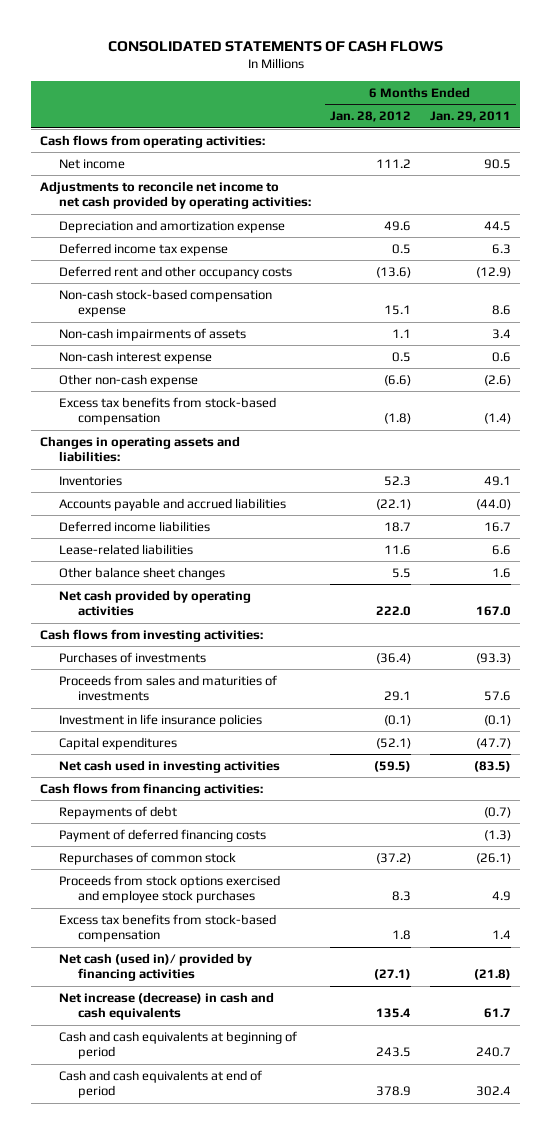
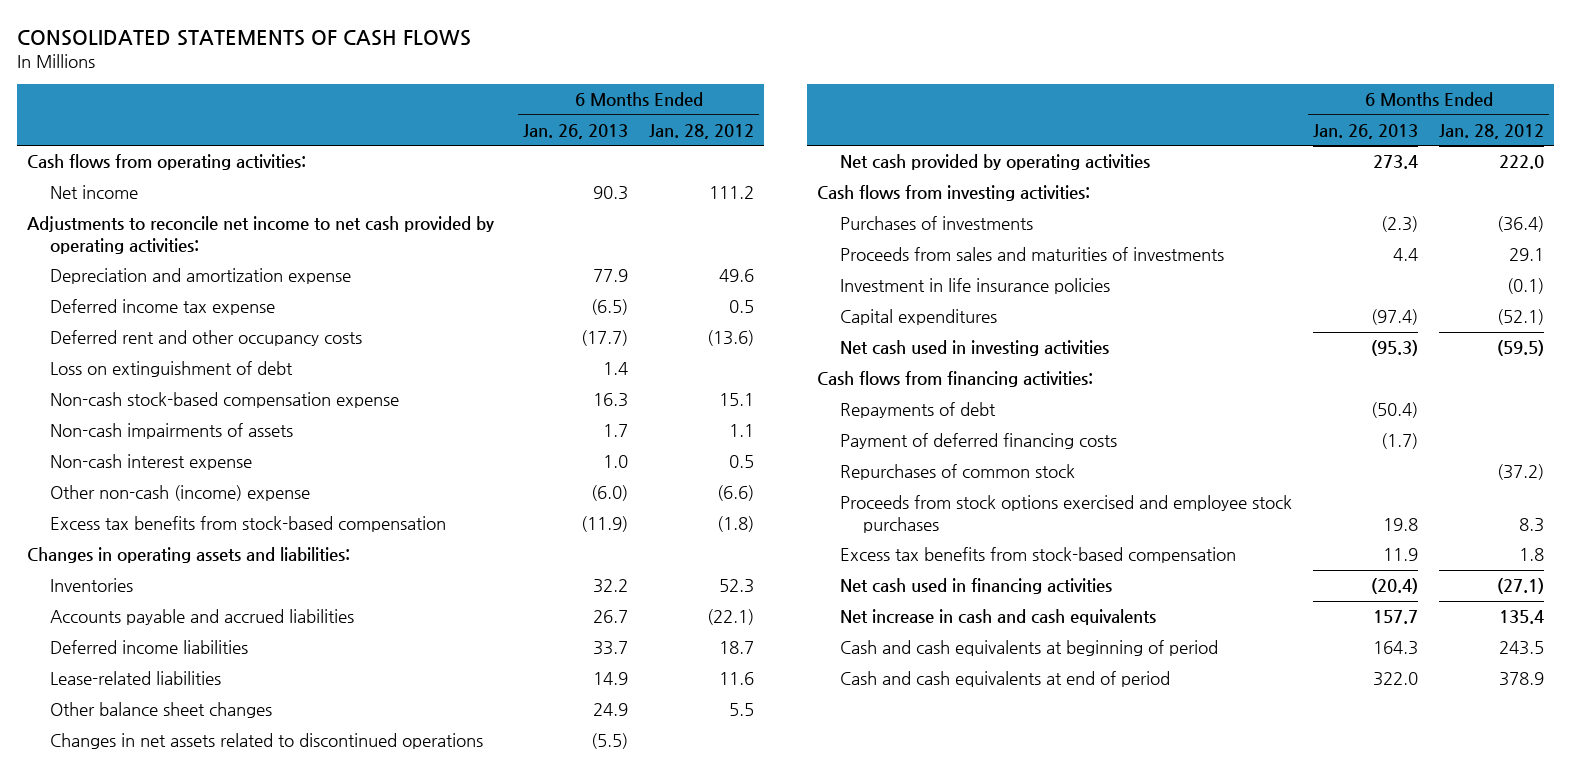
- | 6 Months Ended Jan. 28, 2012 | 6 Months Ended Jan. 29, 2011
+ | 6 Months Ended Jan. 26, 2013 | 6 Months Ended Jan. 28, 2012
+ Loss on extinguishment of debt | 1.4 |
- Other non-cash expense | (6.6) | (2.6)
+ Other non-cash (income) expense | (6.0) | (6.6)
+ Changes in net assets related to discontinued operations | (5.5) |
- Net cash (used in)/ provided by financing activities | (27.1) | (21.8)
- Net increase (decrease) in cash and cash equivalents | 135.4 | 61.7
+ Net cash used in financing activities | (20.4) | (27.1)
+ Net increase in cash and cash equivalents | 157.7 | 135.4

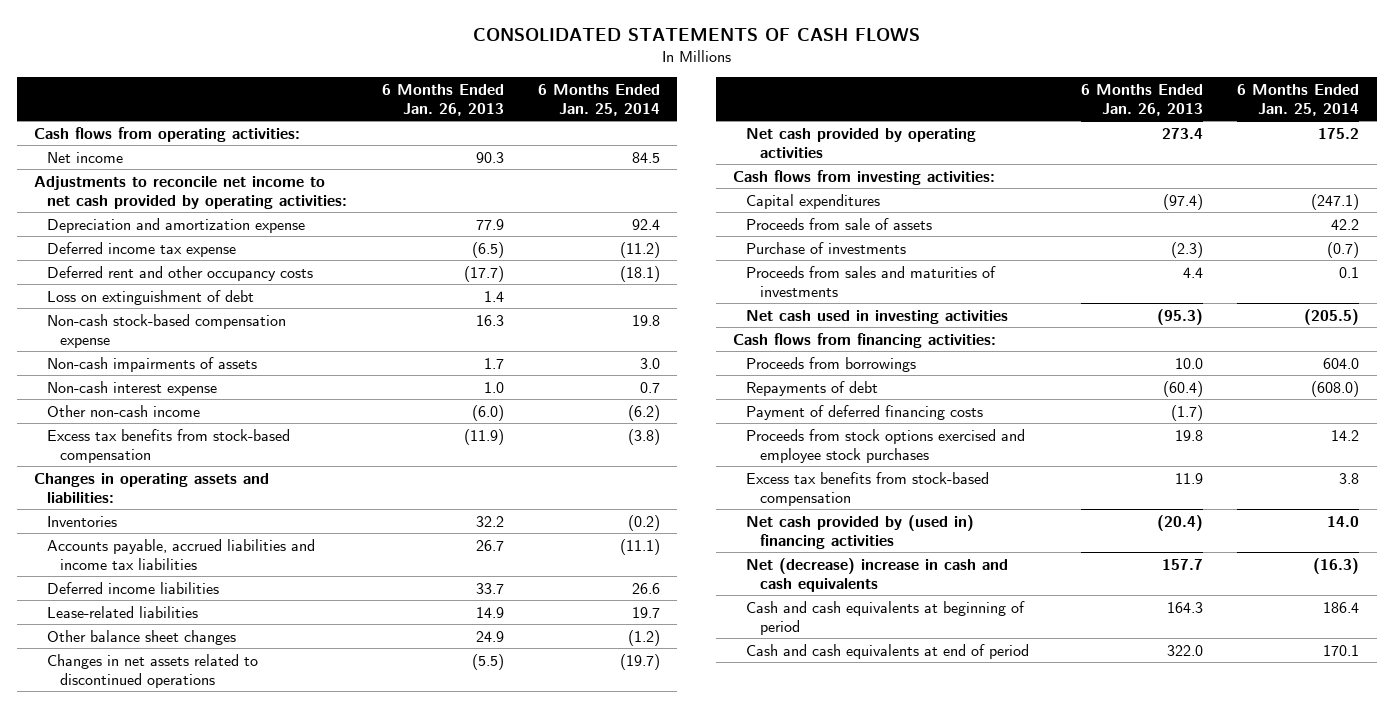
- | 6 Months Ended Jan. 26, 2013 | 6 Months Ended Jan. 28, 2012
+ | 6 Months Ended Jan. 26, 2013 | 6 Months Ended Jan. 25, 2014
- Other non-cash (income) expense | (6.0) | (6.6)
+ Other non-cash income | (6.0) | (6.2)
- Accounts payable and accrued liabilities | 26.7 | (22.1)
+ Accounts payable, accrued liabilities and income tax liabilities | 26.7 | (11.1)
- Purchases of investments | (2.3) | (36.4)
- Investment in life insurance policies | | (0.1)
+ Proceeds from sale of assets | | 42.2
+ Purchase of investments | (2.3) | (0.7)
moved down: Proceeds from sales and maturities of investments | 4.4 | 0.1
- Repayments of debt | (50.4) |
+ Proceeds from borrowings | 10.0 | 604.0
+ Repayments of debt | (60.4) | (608.0)
- Repurchases of common stock | | (37.2)
- Net cash used in financing activities | (20.4) | (27.1)
- Net increase in cash and cash equivalents | 157.7 | 135.4
+ Net cash provided by (used in) financing activities | (20.4) | 14.0
+ Net (decrease) increase in cash and cash equivalents | 157.7 | (16.3)

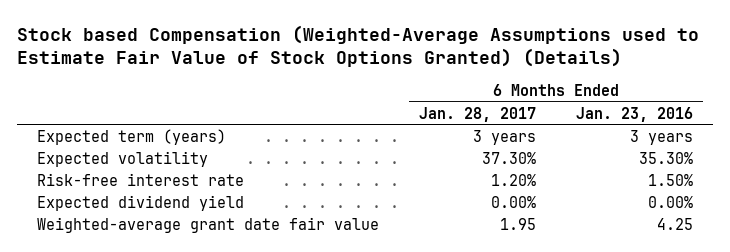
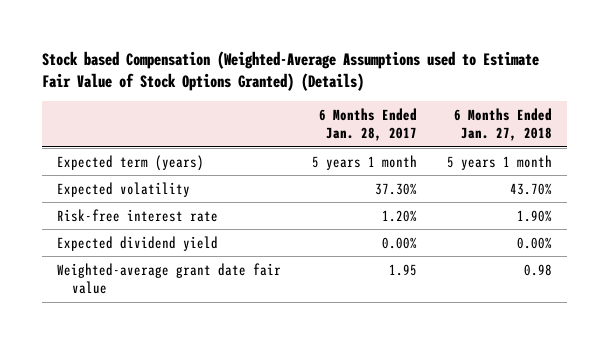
- | 6 Months Ended Jan. 28, 2017 | 6 Months Ended Jan. 23, 2016
+ | 6 Months Ended Jan. 28, 2017 | 6 Months Ended Jan. 27, 2018
- Expected term (years) | 3 years | 3 years
+ Expected term (years) | 5 years 1 month | 5 years 1 month

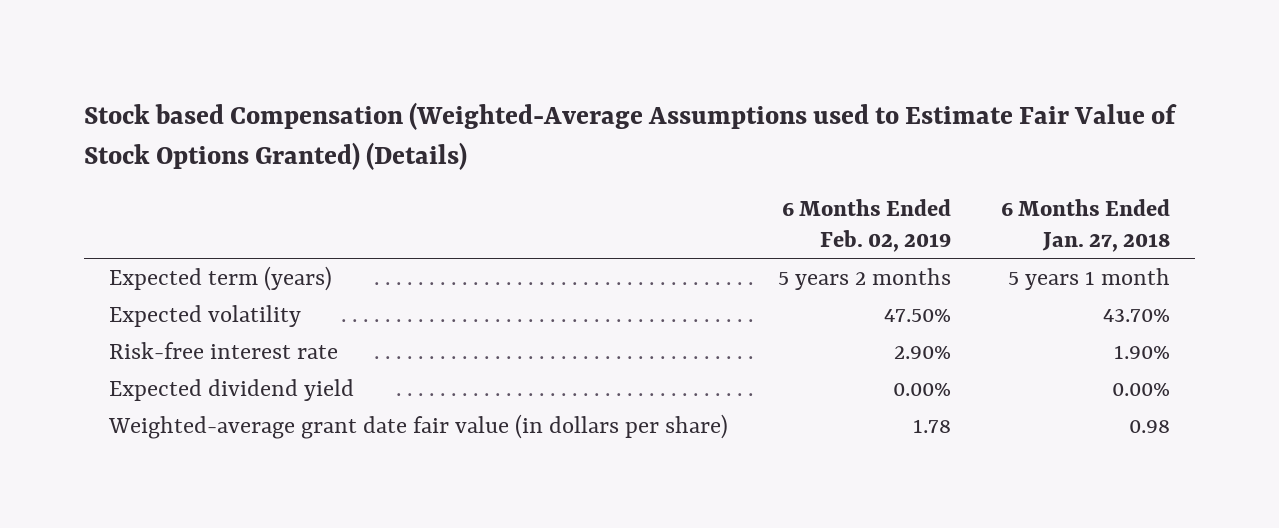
- | 6 Months Ended Jan. 28, 2017 | 6 Months Ended Jan. 27, 2018
+ | 6 Months Ended Feb. 02, 2019 | 6 Months Ended Jan. 27, 2018
- Weighted-average grant date fair value | 1.95 | 0.98
+ Weighted-average grant date fair value (in dollars per share) | 1.78 | 0.98

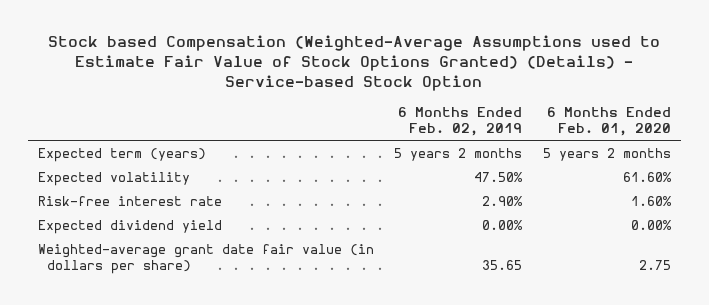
- Stock based Compensation (Weighted-Average Assumptions used to Estimate Fair Value of Stock Options Granted) (Details)
+ Stock based Compensation (Weighted-Average Assumptions used to Estimate Fair Value of Stock Options Granted) (Details) - Service-based Stock Option
- | 6 Months Ended Feb. 02, 2019 | 6 Months Ended Jan. 27, 2018
+ | 6 Months Ended Feb. 02, 2019 | 6 Months Ended Feb. 01, 2020
- Weighted-average grant date fair value (in dollars per share) | 1.78 | 0.98
+ Weighted-average grant date fair value (in dollars per share) | 35.65 | 2.75

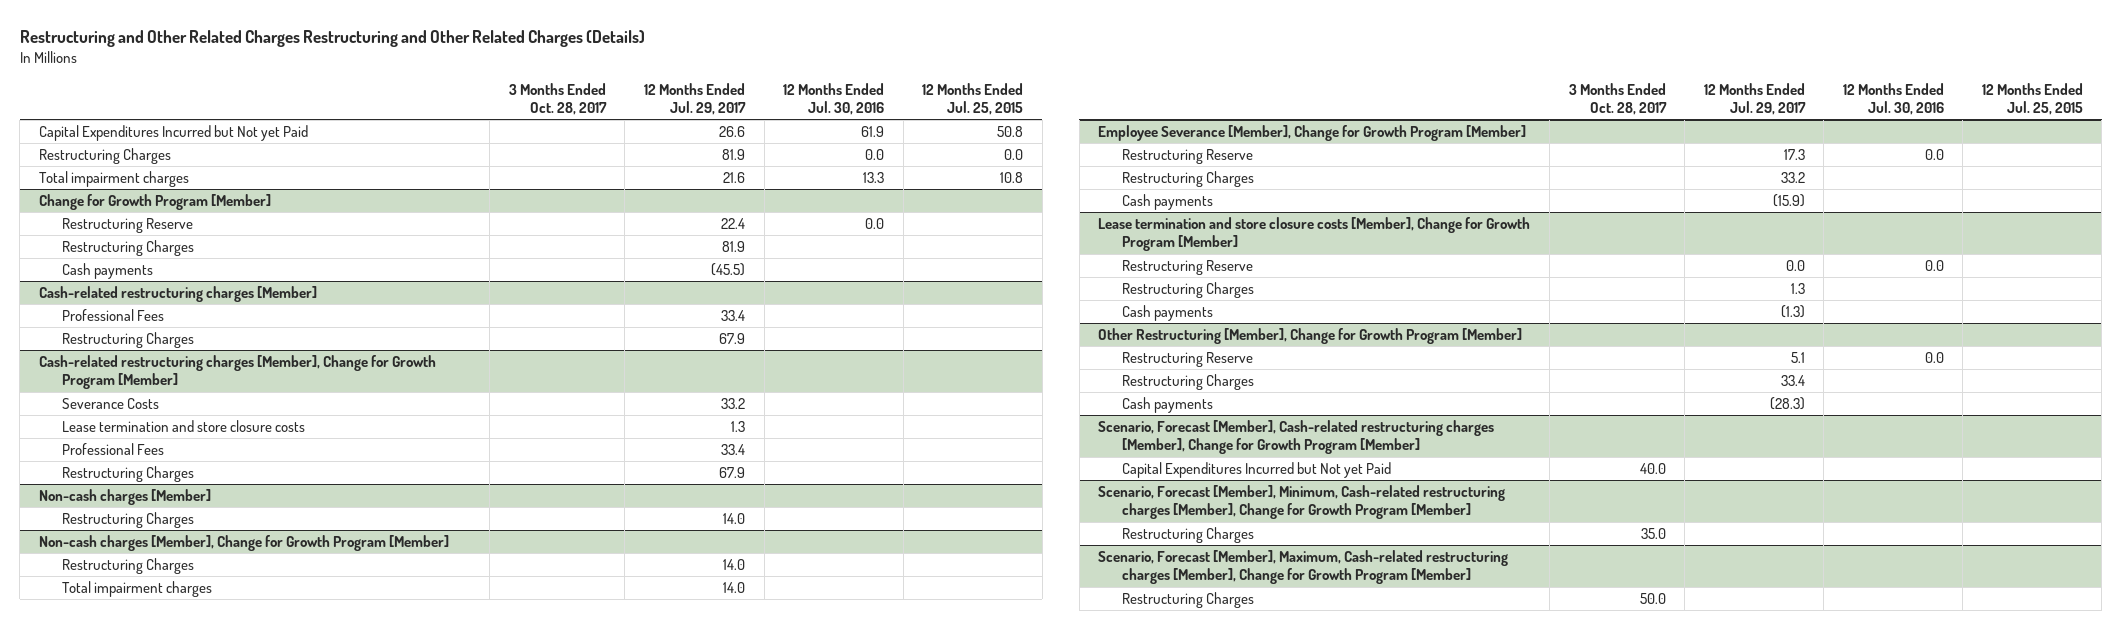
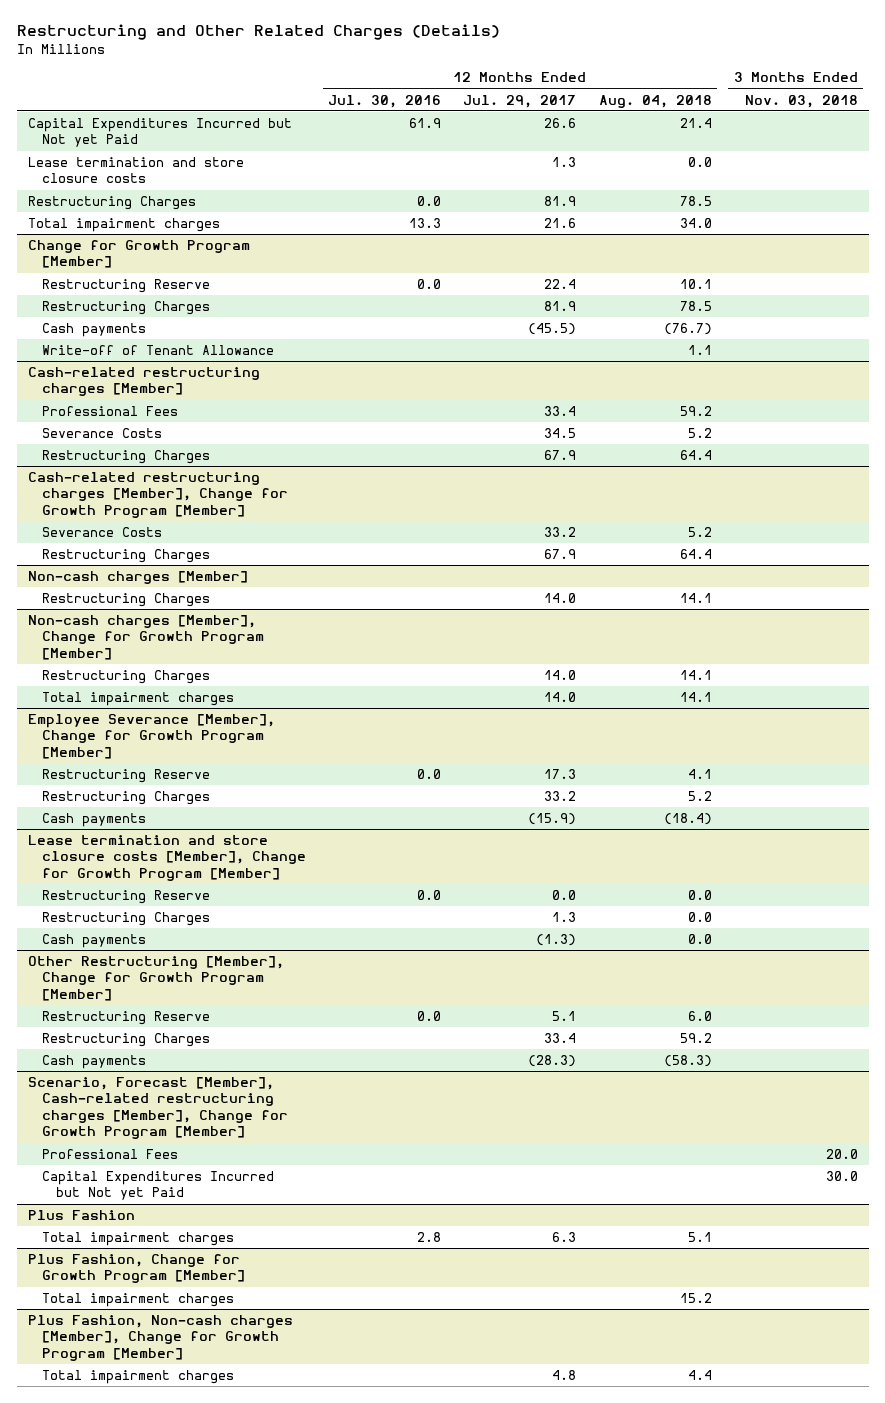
- Restructuring and Other Related Charges Restructuring and Other Related Charges (Details)
+ Restructuring and Other Related Charges (Details)
- | 3 Months Ended Oct. 28, 2017 | 12 Months Ended Jul. 29, 2017 | 12 Months Ended Jul. 30, 2016 | 12 Months Ended Jul. 25, 2015
+ | 12 Months Ended Jul. 30, 2016 | 12 Months Ended Jul. 29, 2017 | 12 Months Ended Aug. 04, 2018 | 3 Months Ended Nov. 03, 2018
+ Lease termination and store closure costs | | 1.3 | 0.0 |
@ Change for Growth Program [Member]
+ Write-off of Tenant Allowance | | | 1.1 |
@ Cash-related restructuring charges [Member]
+ Severance Costs | | 34.5 | 5.2 |
@ Cash-related restructuring charges [Member], Change for Growth Program [Member]
- Lease termination and store closure costs | | 1.3 | |
- Professional Fees | | 33.4 | |
@ Scenario, Forecast [Member], Cash-related restructuring charges [Member], Change for Growth Program [Member]
+ Professional Fees | | | | 20.0
- Scenario, Forecast [Member], Minimum, Cash-related restructuring charges [Member], Change for Growth Program [Member]
- Restructuring Charges | 35.0 | | |
- Scenario, Forecast [Member], Maximum, Cash-related restructuring charges [Member], Change for Growth Program [Member]
- Restructuring Charges | 50.0 | | |
+ Plus Fashion
+ Total impairment charges | 2.8 | 6.3 | 5.1 |
+ Plus Fashion, Change for Growth Program [Member]
+ Total impairment charges | | | 15.2 |
+ Plus Fashion, Non-cash charges [Member], Change for Growth Program [Member]
+ Total impairment charges | | 4.8 | 4.4 |

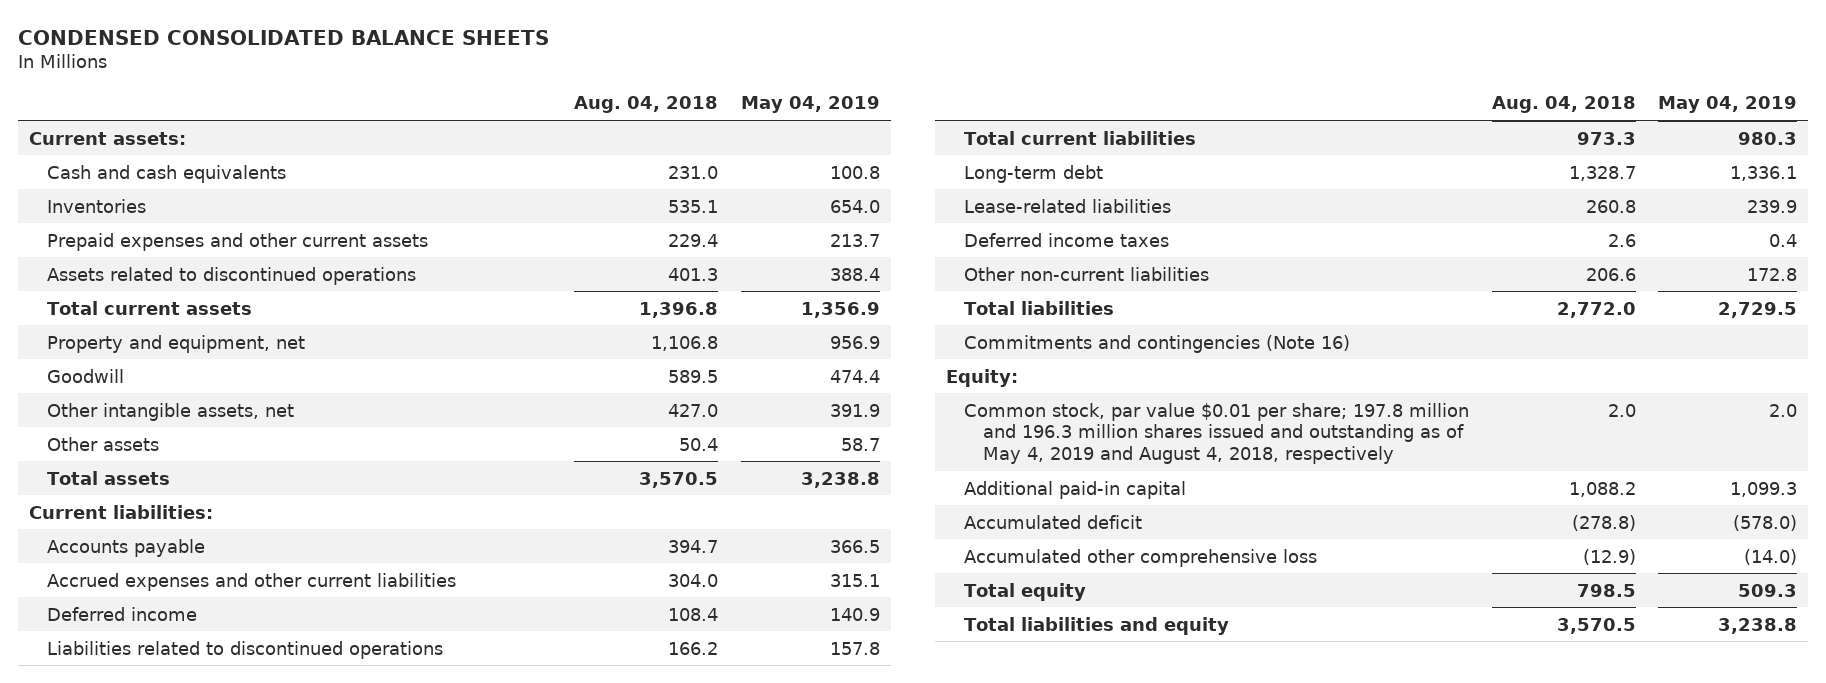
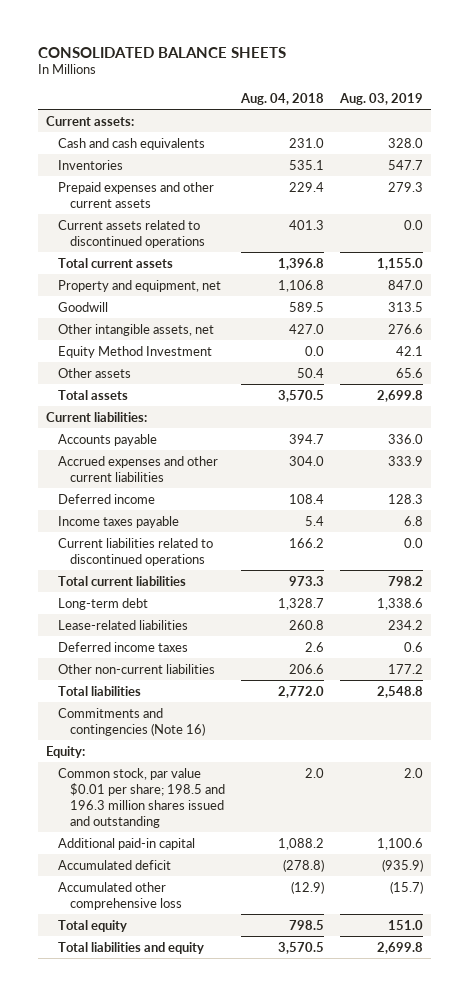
- CONDENSED CONSOLIDATED BALANCE SHEETS
+ CONSOLIDATED BALANCE SHEETS
- | Aug. 04, 2018 | May 04, 2019
+ | Aug. 04, 2018 | Aug. 03, 2019
- Assets related to discontinued operations | 401.3 | 388.4
+ Current assets related to discontinued operations | 401.3 | 0.0
+ Equity Method Investment | 0.0 | 42.1
- Liabilities related to discontinued operations | 166.2 | 157.8
+ Income taxes payable | 5.4 | 6.8
+ Current liabilities related to discontinued operations | 166.2 | 0.0
- Common stock, par value $0.01 per share; 197.8 million and 196.3 million shares issued and outstanding as of May 4, 2019 and August 4, 2018, respectively | 2.0 | 2.0
+ Common stock, par value $0.01 per share; 198.5 and 196.3 million shares issued and outstanding | 2.0 | 2.0

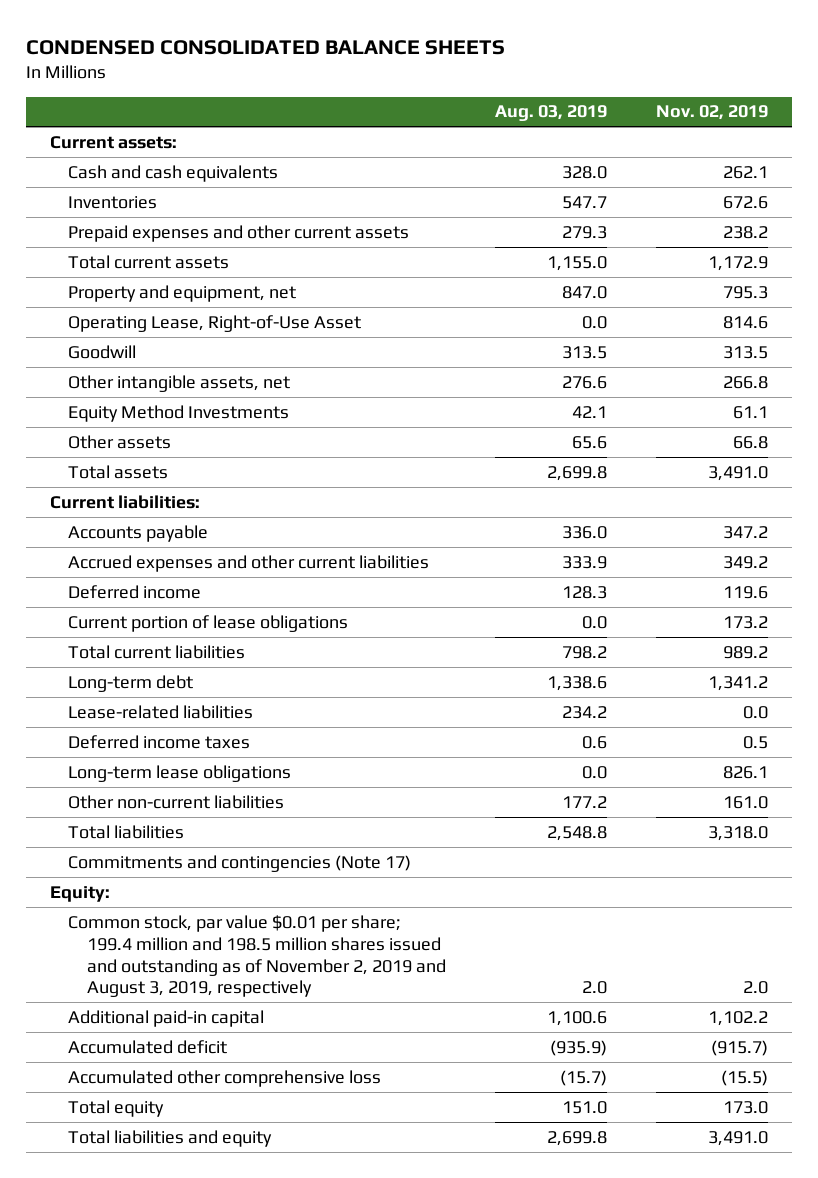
- CONSOLIDATED BALANCE SHEETS
+ CONDENSED CONSOLIDATED BALANCE SHEETS
- | Aug. 04, 2018 | Aug. 03, 2019
+ | Aug. 03, 2019 | Nov. 02, 2019
- Current assets related to discontinued operations | 401.3 | 0.0
+ Operating Lease, Right-of-Use Asset | 0.0 | 814.6
- Equity Method Investment | 0.0 | 42.1
+ Equity Method Investments | 42.1 | 61.1
- Income taxes payable | 5.4 | 6.8
- Current liabilities related to discontinued operations | 166.2 | 0.0
+ Current portion of lease obligations | 0.0 | 173.2
+ Long-term lease obligations | 0.0 | 826.1
- Commitments and contingencies (Note 16)
+ Commitments and contingencies (Note 17)
- Common stock, par value $0.01 per share; 198.5 and 196.3 million shares issued and outstanding | 2.0 | 2.0
+ Common stock, par value $0.01 per share; 199.4 million and 198.5 million shares issued and outstanding as of November 2, 2019 and August 3, 2019, respectively | 2.0 | 2.0

